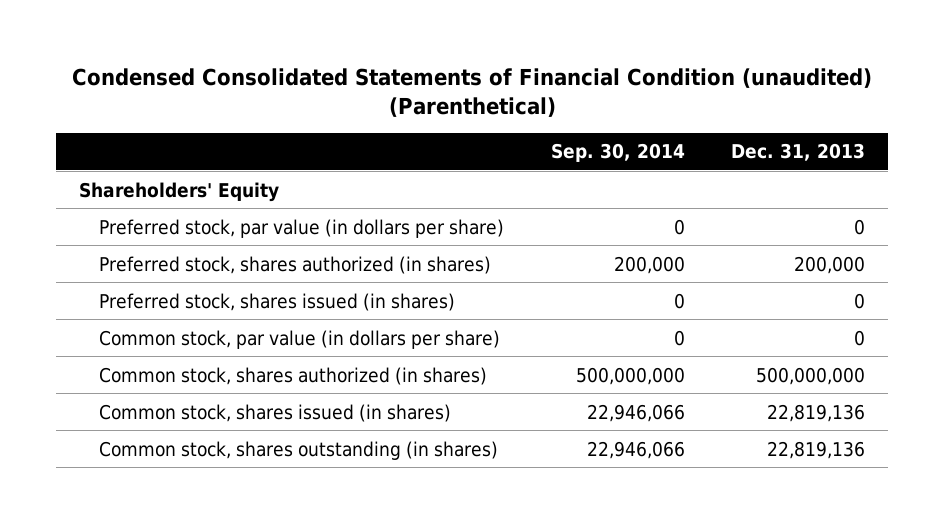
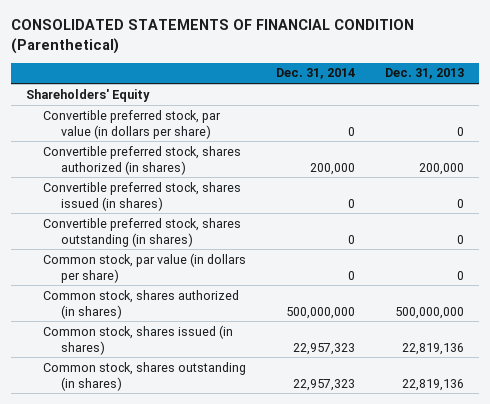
- Condensed Consolidated Statements of Financial Condition (unaudited) (Parenthetical)
+ CONSOLIDATED STATEMENTS OF FINANCIAL CONDITION (Parenthetical)
- | Sep. 30, 2014 | Dec. 31, 2013
+ | Dec. 31, 2014 | Dec. 31, 2013
- Preferred stock, par value (in dollars per share) | 0 | 0
- Preferred stock, shares authorized (in shares) | 200,000 | 200,000
- Preferred stock, shares issued (in shares) | 0 | 0
+ Convertible preferred stock, par value (in dollars per share) | 0 | 0
+ Convertible preferred stock, shares authorized (in shares) | 200,000 | 200,000
+ Convertible preferred stock, shares issued (in shares) | 0 | 0
+ Convertible preferred stock, shares outstanding (in shares) | 0 | 0

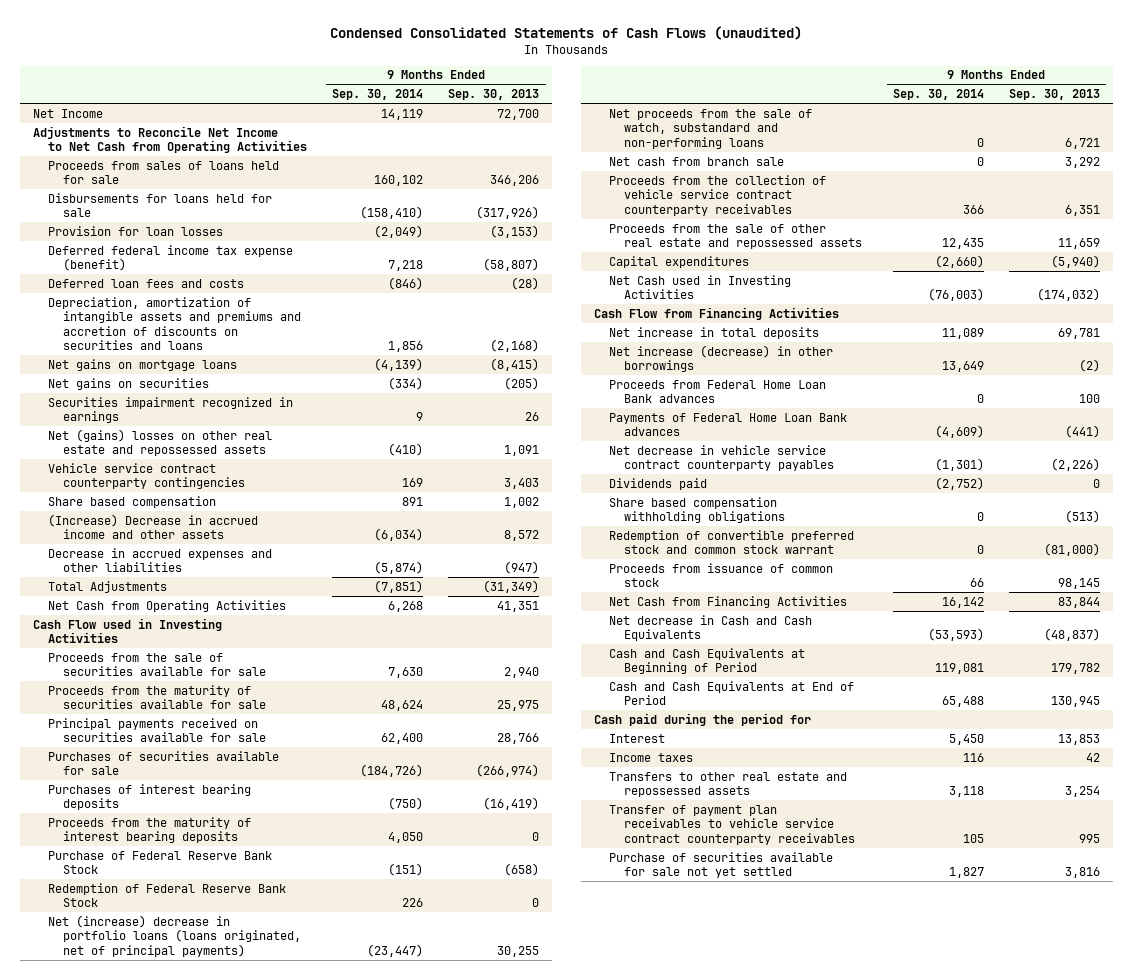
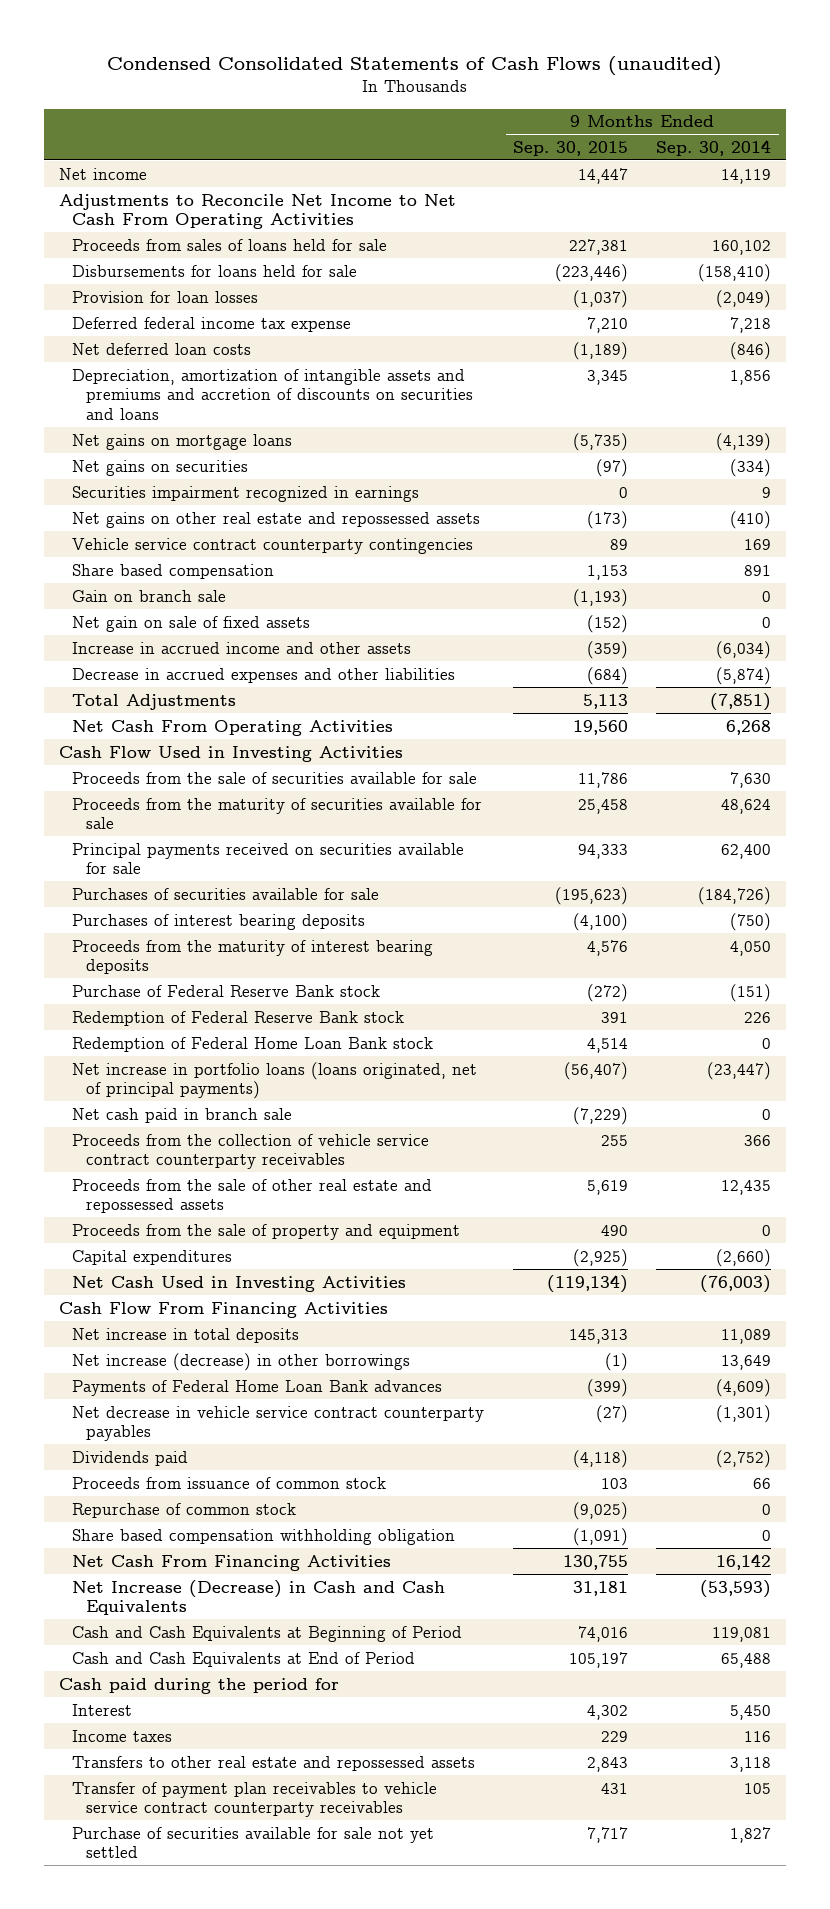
- | 9 Months Ended Sep. 30, 2014 | 9 Months Ended Sep. 30, 2013
+ | 9 Months Ended Sep. 30, 2015 | 9 Months Ended Sep. 30, 2014
- Net Income | 14,119 | 72,700
- Adjustments to Reconcile Net Income to Net Cash from Operating Activities
+ Net income | 14,447 | 14,119
+ Adjustments to Reconcile Net Income to Net Cash From Operating Activities
- Deferred federal income tax expense (benefit) | 7,218 | (58,807)
- Deferred loan fees and costs | (846) | (28)
+ Deferred federal income tax expense | 7,210 | 7,218
+ Net deferred loan costs | (1,189) | (846)
- Net (gains) losses on other real estate and repossessed assets | (410) | 1,091
+ Net gains on other real estate and repossessed assets | (173) | (410)
- (Increase) Decrease in accrued income and other assets | (6,034) | 8,572
+ Gain on branch sale | (1,193) | 0
+ Net gain on sale of fixed assets | (152) | 0
+ Increase in accrued income and other assets | (359) | (6,034)
- Net Cash from Operating Activities | 6,268 | 41,351
- Cash Flow used in Investing Activities
+ Net Cash From Operating Activities | 19,560 | 6,268
+ Cash Flow Used in Investing Activities
- Purchase of Federal Reserve Bank Stock | (151) | (658)
- Redemption of Federal Reserve Bank Stock | 226 | 0
- Net (increase) decrease in portfolio loans (loans originated, net of principal payments) | (23,447) | 30,255
- Net proceeds from the sale of watch, substandard and non-performing loans | 0 | 6,721
- Net cash from branch sale | 0 | 3,292
+ Purchase of Federal Reserve Bank stock | (272) | (151)
+ Redemption of Federal Reserve Bank stock | 391 | 226
+ Redemption of Federal Home Loan Bank stock | 4,514 | 0
+ Net increase in portfolio loans (loans originated, net of principal payments) | (56,407) | (23,447)
+ Net cash paid in branch sale | (7,229) | 0
+ Proceeds from the sale of property and equipment | 490 | 0
- Net Cash used in Investing Activities | (76,003) | (174,032)
- Cash Flow from Financing Activities
+ Net Cash Used in Investing Activities | (119,134) | (76,003)
+ Cash Flow From Financing Activities
- Proceeds from Federal Home Loan Bank advances | 0 | 100
- Share based compensation withholding obligations | 0 | (513)
- Redemption of convertible preferred stock and common stock warrant | 0 | (81,000)
- Net Cash from Financing Activities | 16,142 | 83,844
- Net decrease in Cash and Cash Equivalents | (53,593) | (48,837)
+ Repurchase of common stock | (9,025) | 0
+ Share based compensation withholding obligation | (1,091) | 0
+ Net Cash From Financing Activities | 130,755 | 16,142
+ Net Increase (Decrease) in Cash and Cash Equivalents | 31,181 | (53,593)

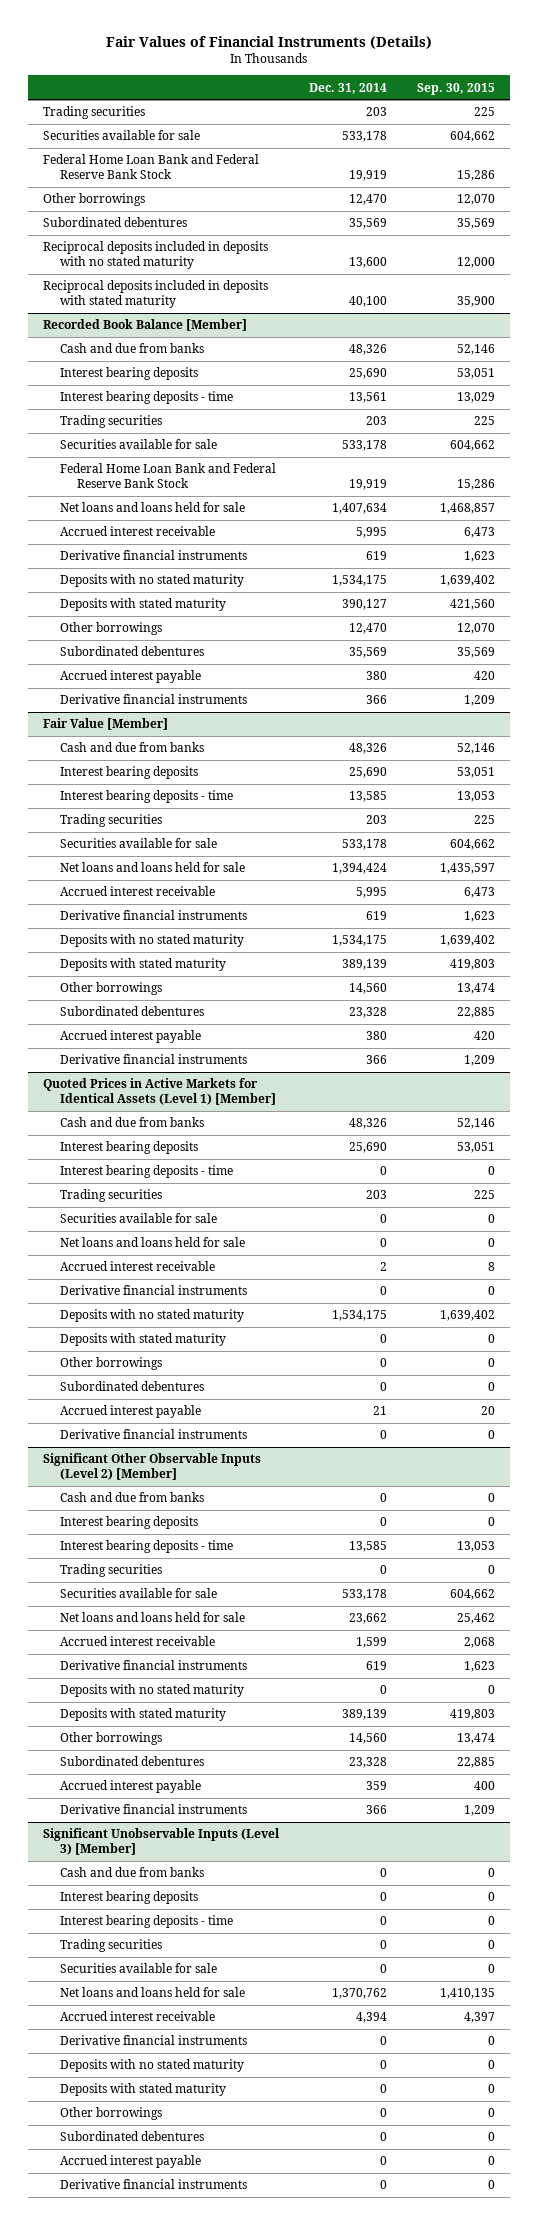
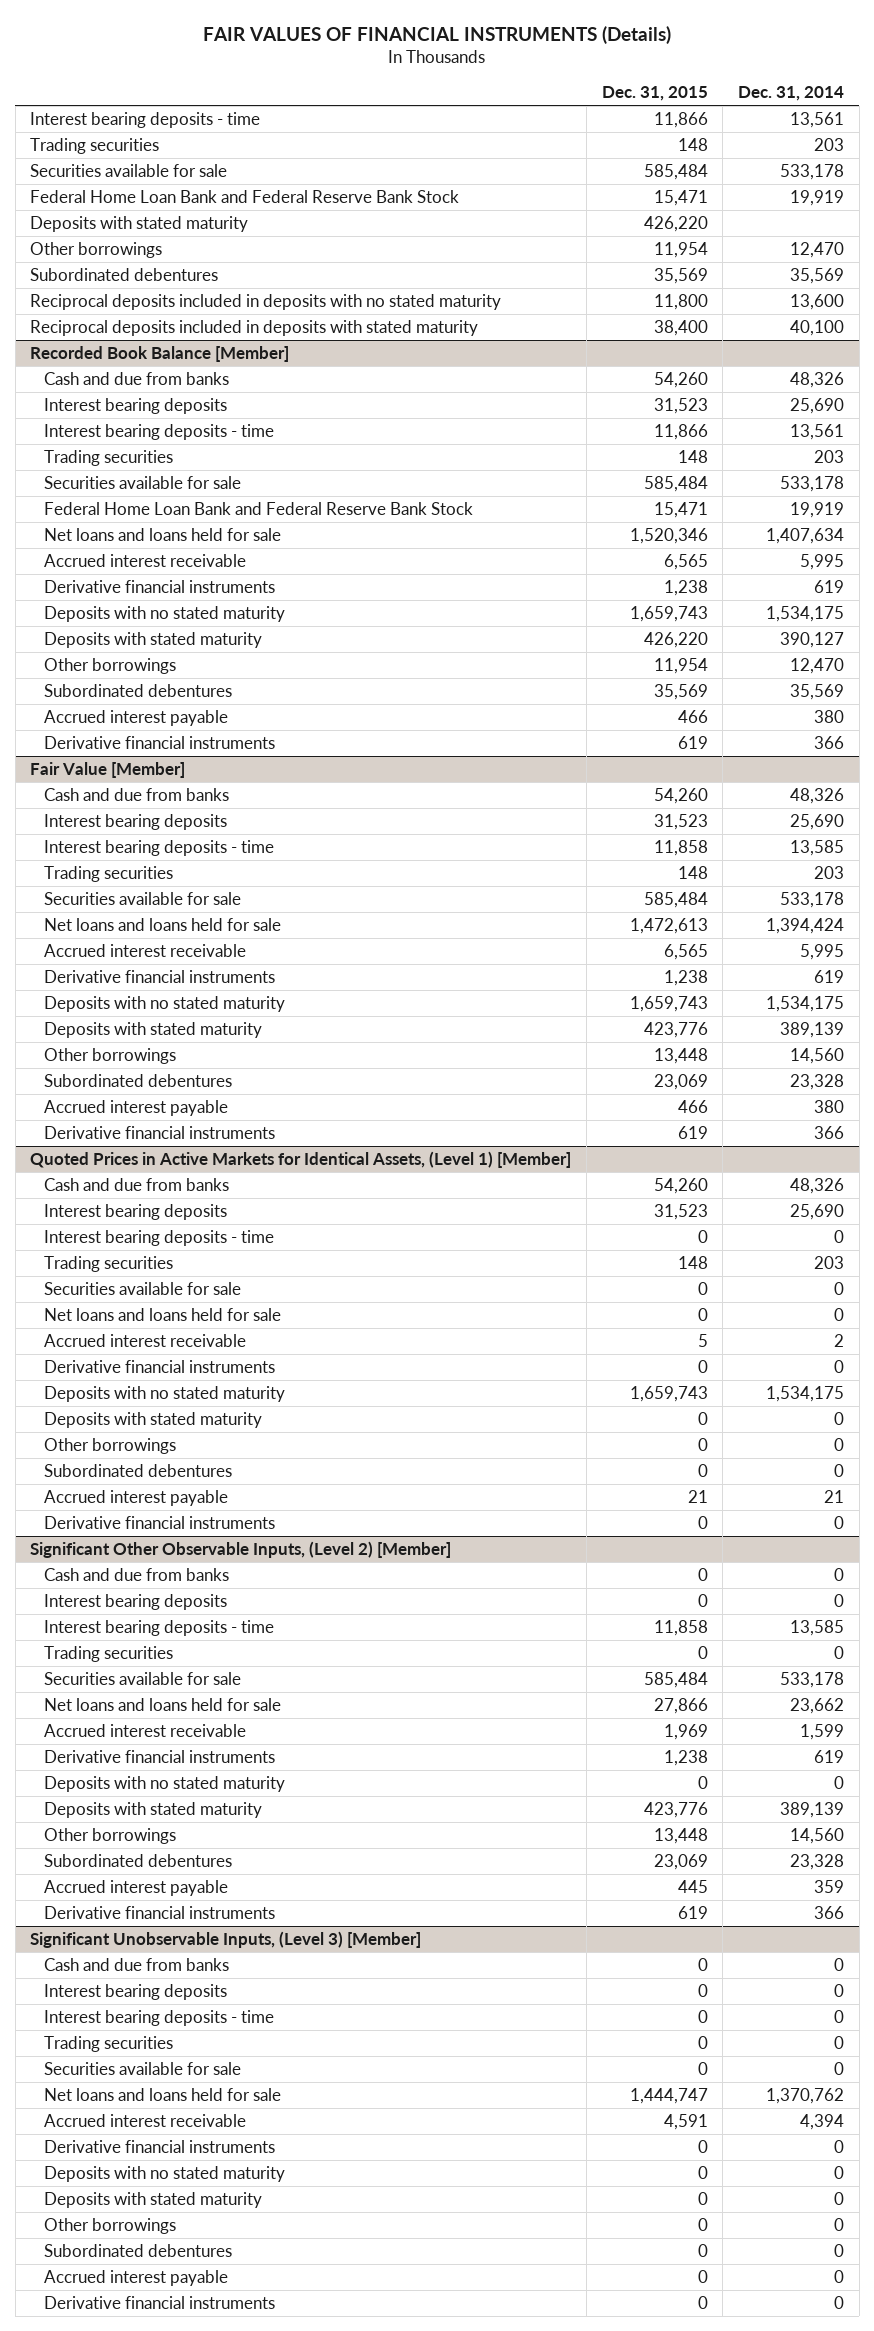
- Fair Values of Financial Instruments (Details)
+ FAIR VALUES OF FINANCIAL INSTRUMENTS (Details)
- | Dec. 31, 2014 | Sep. 30, 2015
+ | Dec. 31, 2015 | Dec. 31, 2014
+ Interest bearing deposits - time | 11,866 | 13,561
+ Deposits with stated maturity | 426,220 |
- Quoted Prices in Active Markets for Identical Assets (Level 1) [Member]
+ Quoted Prices in Active Markets for Identical Assets, (Level 1) [Member]
- Significant Other Observable Inputs (Level 2) [Member]
+ Significant Other Observable Inputs, (Level 2) [Member]
- Significant Unobservable Inputs (Level 3) [Member]
+ Significant Unobservable Inputs, (Level 3) [Member]

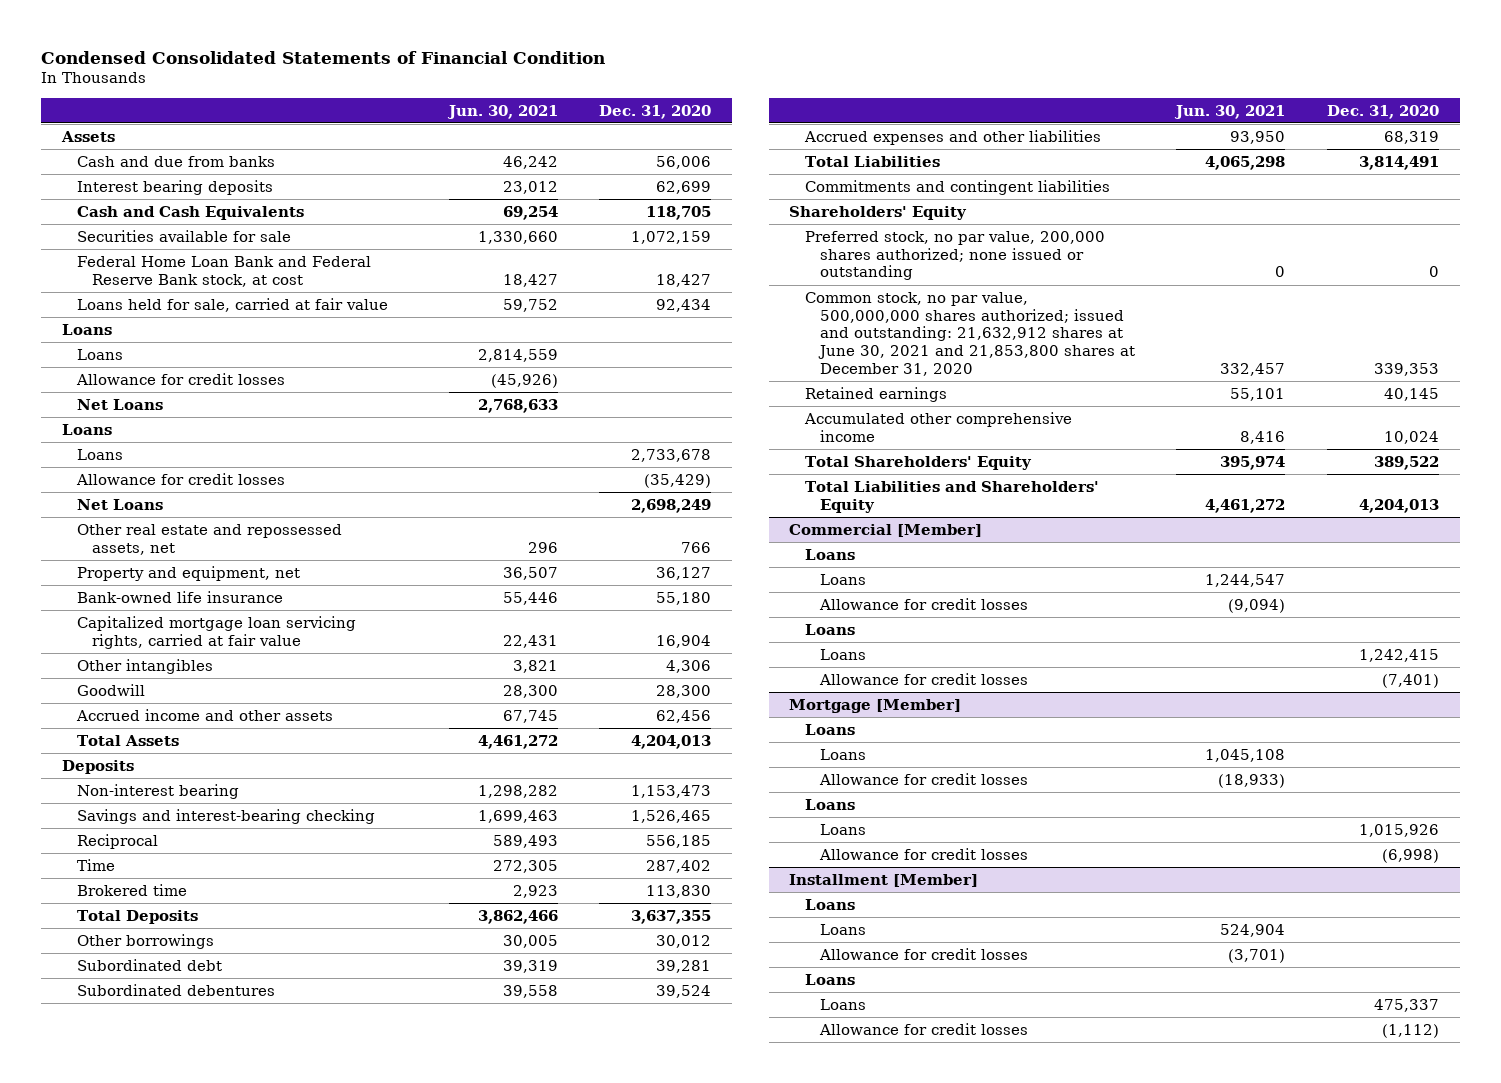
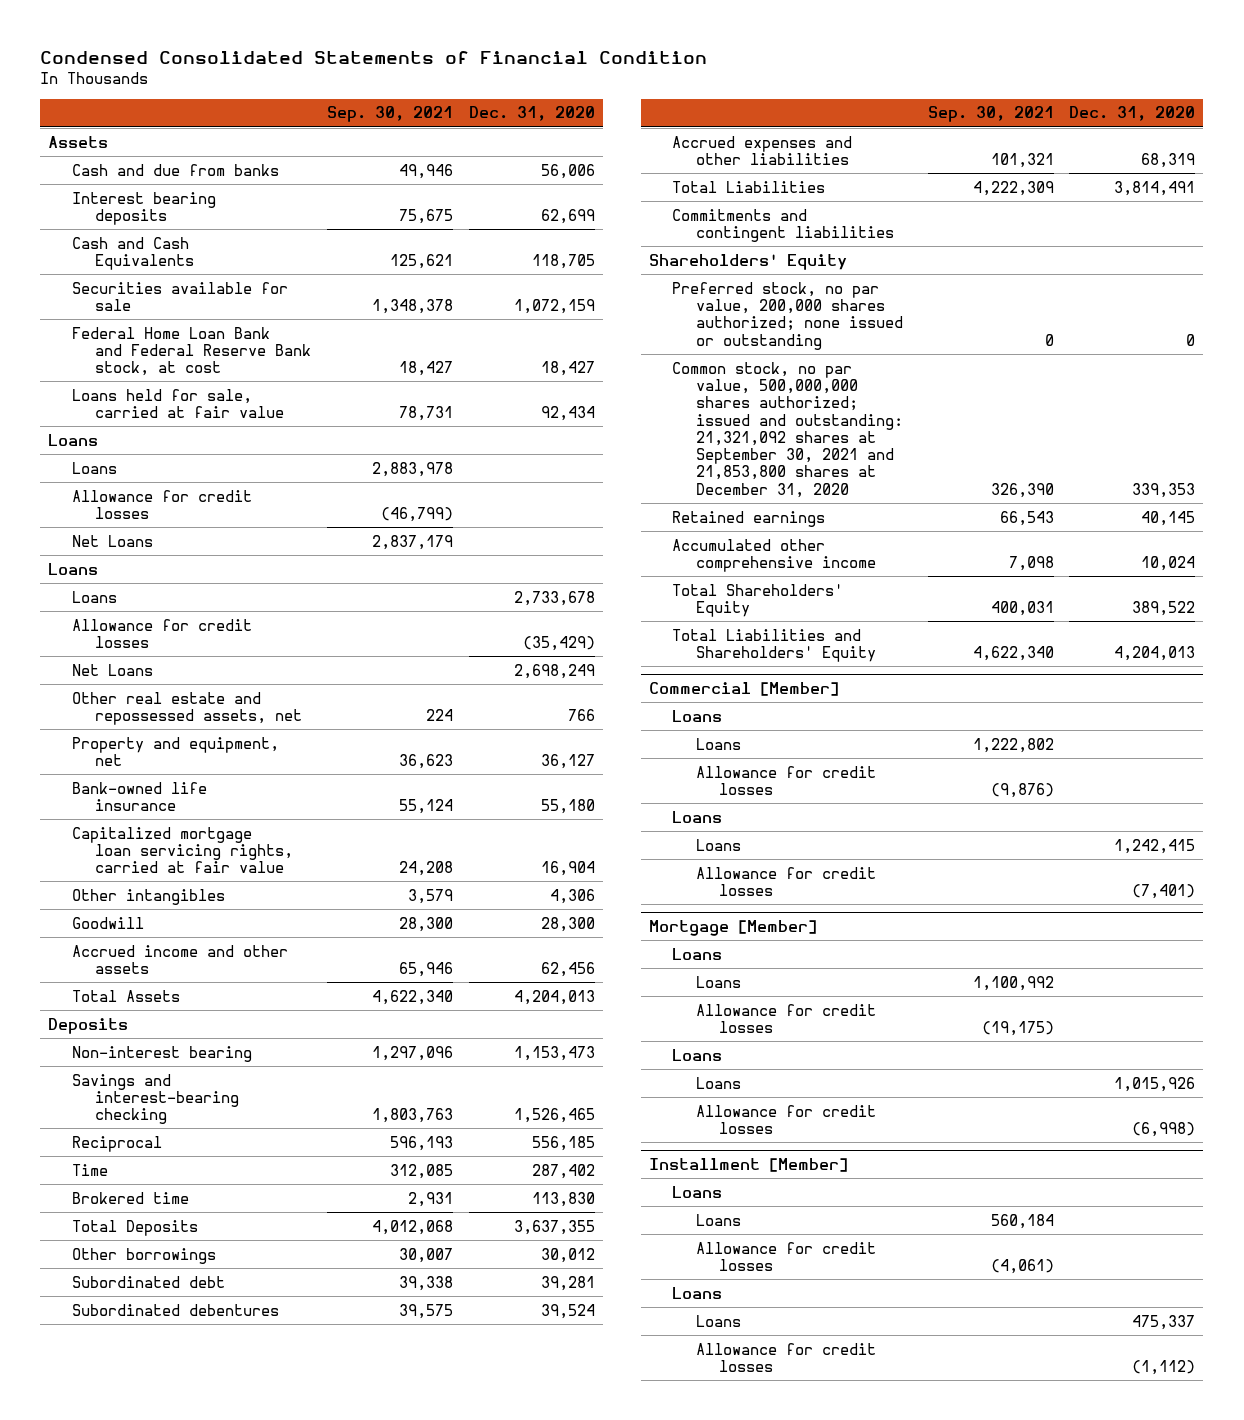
- | Jun. 30, 2021 | Dec. 31, 2020
+ | Sep. 30, 2021 | Dec. 31, 2020
- Common stock, no par value, 500,000,000 shares authorized; issued and outstanding: 21,632,912 shares at June 30, 2021 and 21,853,800 shares at December 31, 2020 | 332,457 | 339,353
+ Common stock, no par value, 500,000,000 shares authorized; issued and outstanding: 21,321,092 shares at September 30, 2021 and 21,853,800 shares at December 31, 2020 | 326,390 | 339,353

